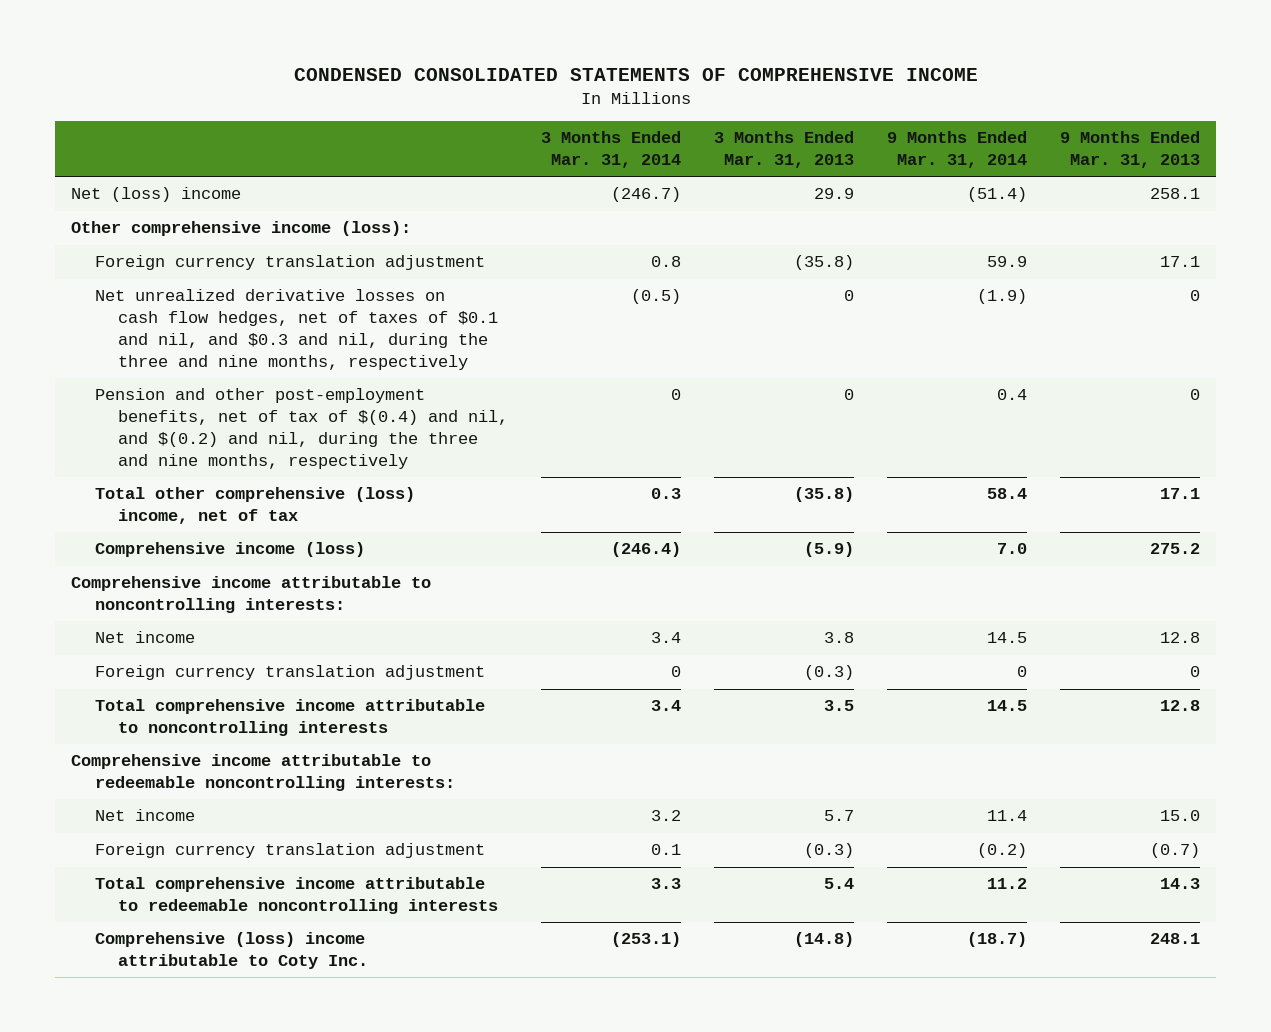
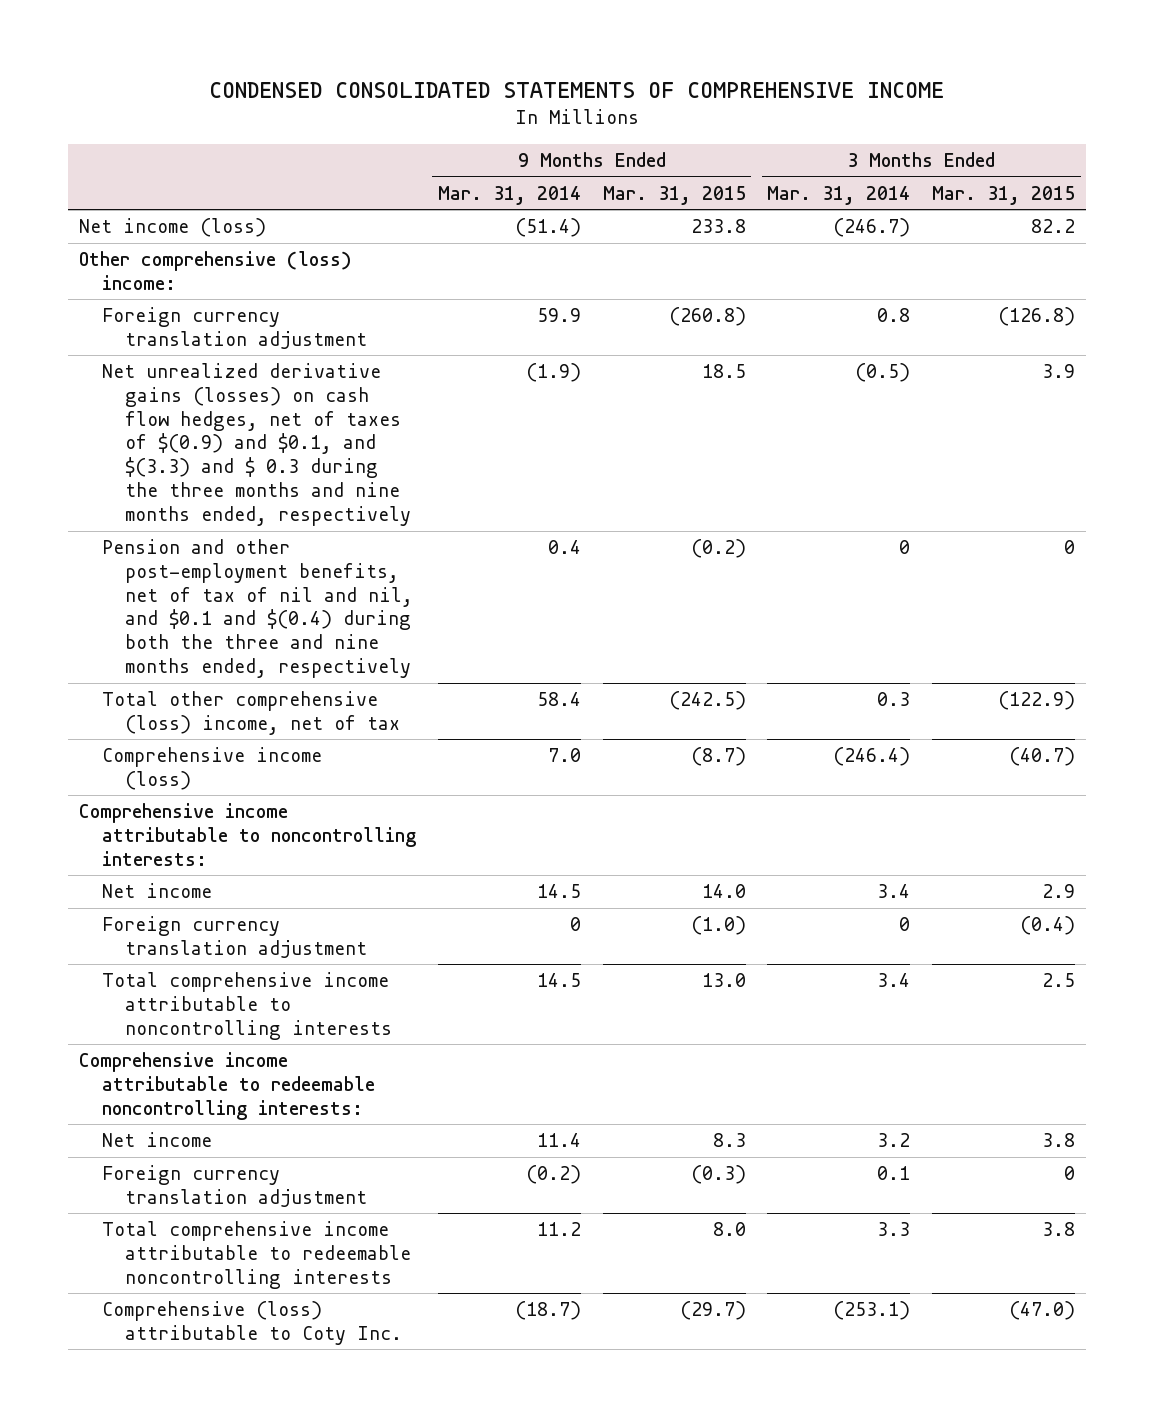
- | 3 Months Ended Mar. 31, 2014 | 3 Months Ended Mar. 31, 2013 | 9 Months Ended Mar. 31, 2014 | 9 Months Ended Mar. 31, 2013
+ | 9 Months Ended Mar. 31, 2014 | 9 Months Ended Mar. 31, 2015 | 3 Months Ended Mar. 31, 2014 | 3 Months Ended Mar. 31, 2015
- Net (loss) income | (246.7) | 29.9 | (51.4) | 258.1
- Other comprehensive income (loss):
+ Net income (loss) | (51.4) | 233.8 | (246.7) | 82.2
+ Other comprehensive (loss) income:
- Net unrealized derivative losses on cash flow hedges, net of taxes of $0.1 and nil, and $0.3 and nil, during the three and nine months, respectively | (0.5) | 0 | (1.9) | 0
- Pension and other post-employment benefits, net of tax of $(0.4) and nil, and $(0.2) and nil, during the three and nine months, respectively | 0 | 0 | 0.4 | 0
+ Net unrealized derivative gains (losses) on cash flow hedges, net of taxes of $(0.9) and $0.1, and $(3.3) and $ 0.3 during the three months and nine months ended, respectively | (1.9) | 18.5 | (0.5) | 3.9
+ Pension and other post-employment benefits, net of tax of nil and nil, and $0.1 and $(0.4) during both the three and nine months ended, respectively | 0.4 | (0.2) | 0 | 0
- Comprehensive (loss) income attributable to Coty Inc. | (253.1) | (14.8) | (18.7) | 248.1
+ Comprehensive (loss) attributable to Coty Inc. | (18.7) | (29.7) | (253.1) | (47.0)

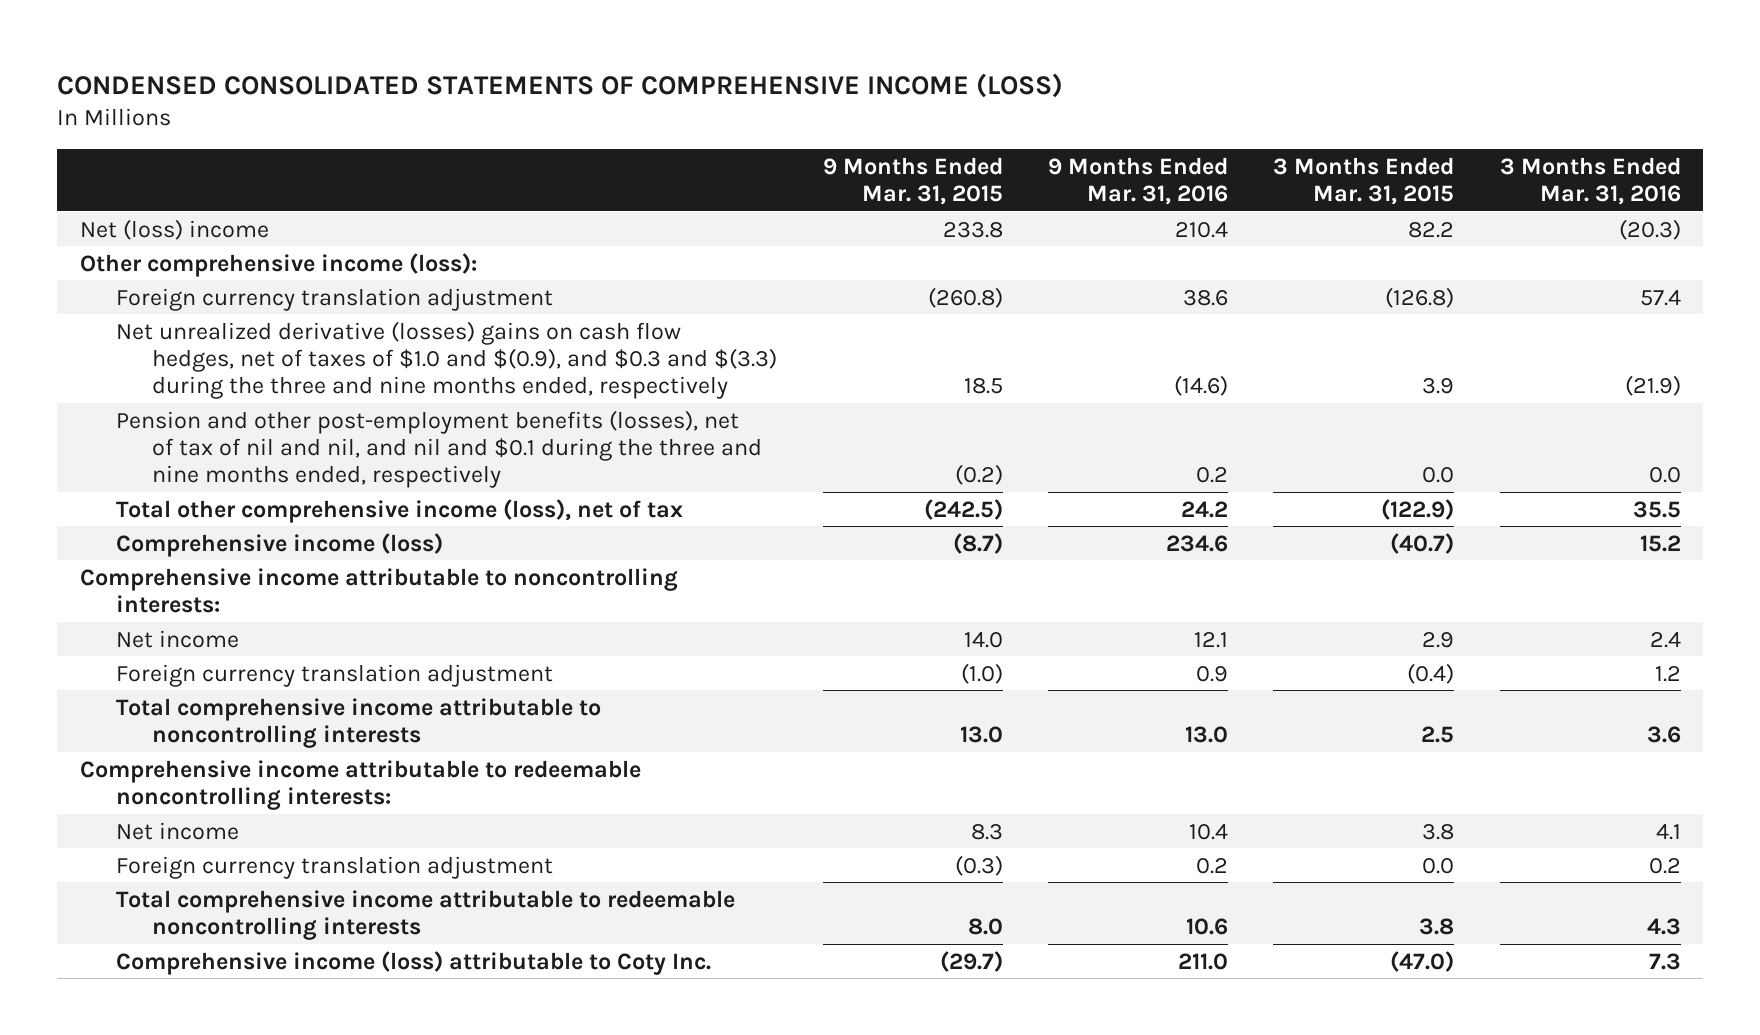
- CONDENSED CONSOLIDATED STATEMENTS OF COMPREHENSIVE INCOME
+ CONDENSED CONSOLIDATED STATEMENTS OF COMPREHENSIVE INCOME (LOSS)
- | 9 Months Ended Mar. 31, 2014 | 9 Months Ended Mar. 31, 2015 | 3 Months Ended Mar. 31, 2014 | 3 Months Ended Mar. 31, 2015
+ | 9 Months Ended Mar. 31, 2015 | 9 Months Ended Mar. 31, 2016 | 3 Months Ended Mar. 31, 2015 | 3 Months Ended Mar. 31, 2016
- Net income (loss) | (51.4) | 233.8 | (246.7) | 82.2
- Other comprehensive (loss) income:
+ Net (loss) income | 233.8 | 210.4 | 82.2 | (20.3)
+ Other comprehensive income (loss):
- Net unrealized derivative gains (losses) on cash flow hedges, net of taxes of $(0.9) and $0.1, and $(3.3) and $ 0.3 during the three months and nine months ended, respectively | (1.9) | 18.5 | (0.5) | 3.9
- Pension and other post-employment benefits, net of tax of nil and nil, and $0.1 and $(0.4) during both the three and nine months ended, respectively | 0.4 | (0.2) | 0 | 0
- Total other comprehensive (loss) income, net of tax | 58.4 | (242.5) | 0.3 | (122.9)
+ Net unrealized derivative (losses) gains on cash flow hedges, net of taxes of $1.0 and $(0.9), and $0.3 and $(3.3) during the three and nine months ended, respectively | 18.5 | (14.6) | 3.9 | (21.9)
+ Pension and other post-employment benefits (losses), net of tax of nil and nil, and nil and $0.1 during the three and nine months ended, respectively | (0.2) | 0.2 | 0.0 | 0.0
+ Total other comprehensive income (loss), net of tax | (242.5) | 24.2 | (122.9) | 35.5
- Foreign currency translation adjustment | (0.2) | (0.3) | 0.1 | 0
+ Foreign currency translation adjustment | (0.3) | 0.2 | 0.0 | 0.2
- Comprehensive (loss) attributable to Coty Inc. | (18.7) | (29.7) | (253.1) | (47.0)
+ Comprehensive income (loss) attributable to Coty Inc. | (29.7) | 211.0 | (47.0) | 7.3

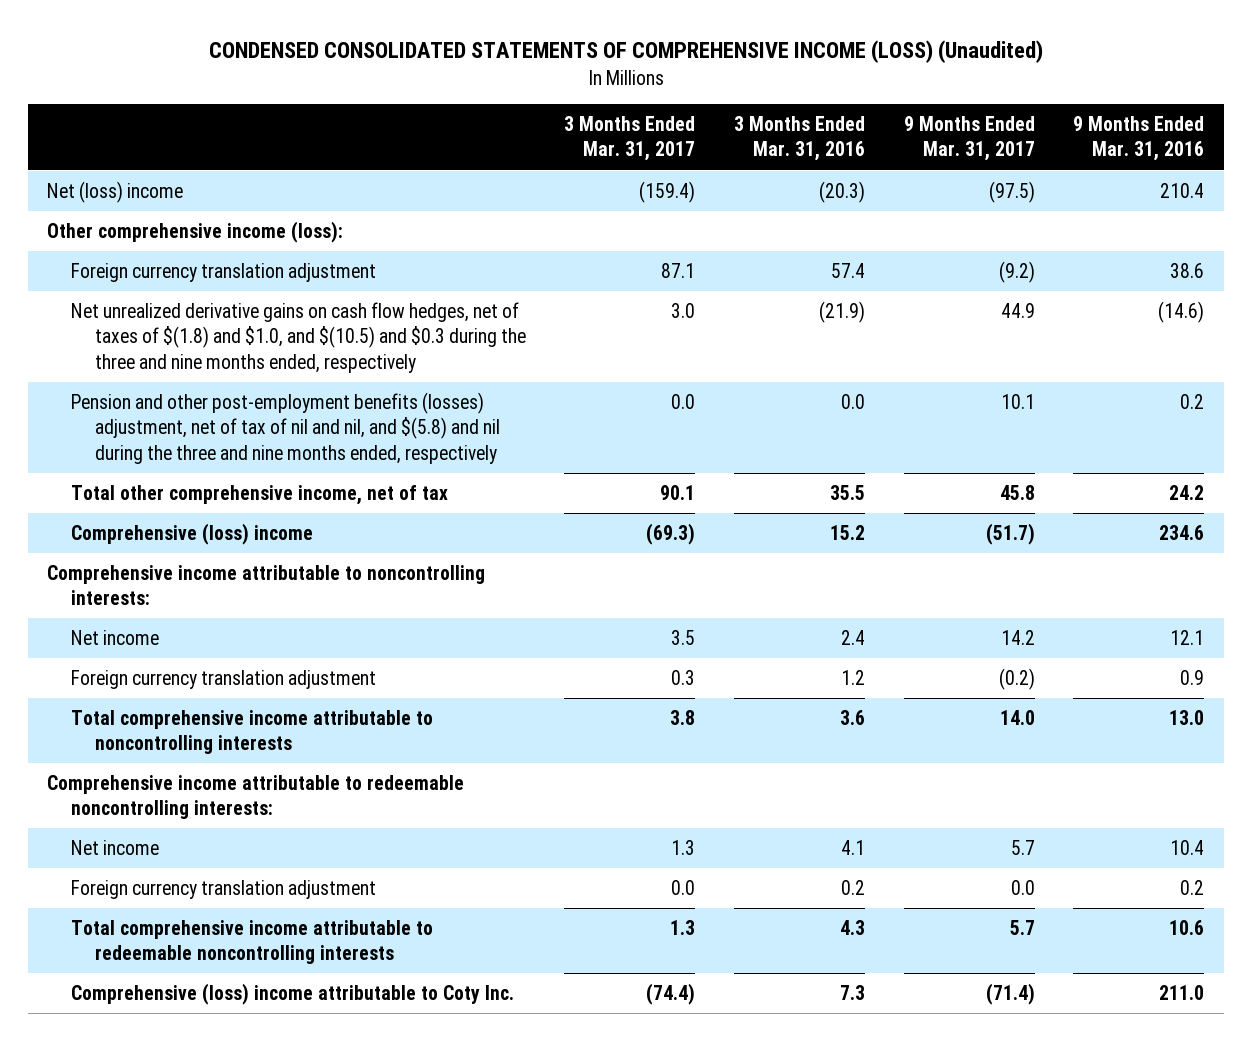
- CONDENSED CONSOLIDATED STATEMENTS OF COMPREHENSIVE INCOME (LOSS)
+ CONDENSED CONSOLIDATED STATEMENTS OF COMPREHENSIVE INCOME (LOSS) (Unaudited)
- | 9 Months Ended Mar. 31, 2015 | 9 Months Ended Mar. 31, 2016 | 3 Months Ended Mar. 31, 2015 | 3 Months Ended Mar. 31, 2016
+ | 3 Months Ended Mar. 31, 2017 | 3 Months Ended Mar. 31, 2016 | 9 Months Ended Mar. 31, 2017 | 9 Months Ended Mar. 31, 2016
- Net unrealized derivative (losses) gains on cash flow hedges, net of taxes of $1.0 and $(0.9), and $0.3 and $(3.3) during the three and nine months ended, respectively | 18.5 | (14.6) | 3.9 | (21.9)
- Pension and other post-employment benefits (losses), net of tax of nil and nil, and nil and $0.1 during the three and nine months ended, respectively | (0.2) | 0.2 | 0.0 | 0.0
- Total other comprehensive income (loss), net of tax | (242.5) | 24.2 | (122.9) | 35.5
- Comprehensive income (loss) | (8.7) | 234.6 | (40.7) | 15.2
+ Net unrealized derivative gains on cash flow hedges, net of taxes of $(1.8) and $1.0, and $(10.5) and $0.3 during the three and nine months ended, respectively | 3.0 | (21.9) | 44.9 | (14.6)
+ Pension and other post-employment benefits (losses) adjustment, net of tax of nil and nil, and $(5.8) and nil during the three and nine months ended, respectively | 0.0 | 0.0 | 10.1 | 0.2
+ Total other comprehensive income, net of tax | 90.1 | 35.5 | 45.8 | 24.2
+ Comprehensive (loss) income | (69.3) | 15.2 | (51.7) | 234.6
- Comprehensive income (loss) attributable to Coty Inc. | (29.7) | 211.0 | (47.0) | 7.3
+ Comprehensive (loss) income attributable to Coty Inc. | (74.4) | 7.3 | (71.4) | 211.0

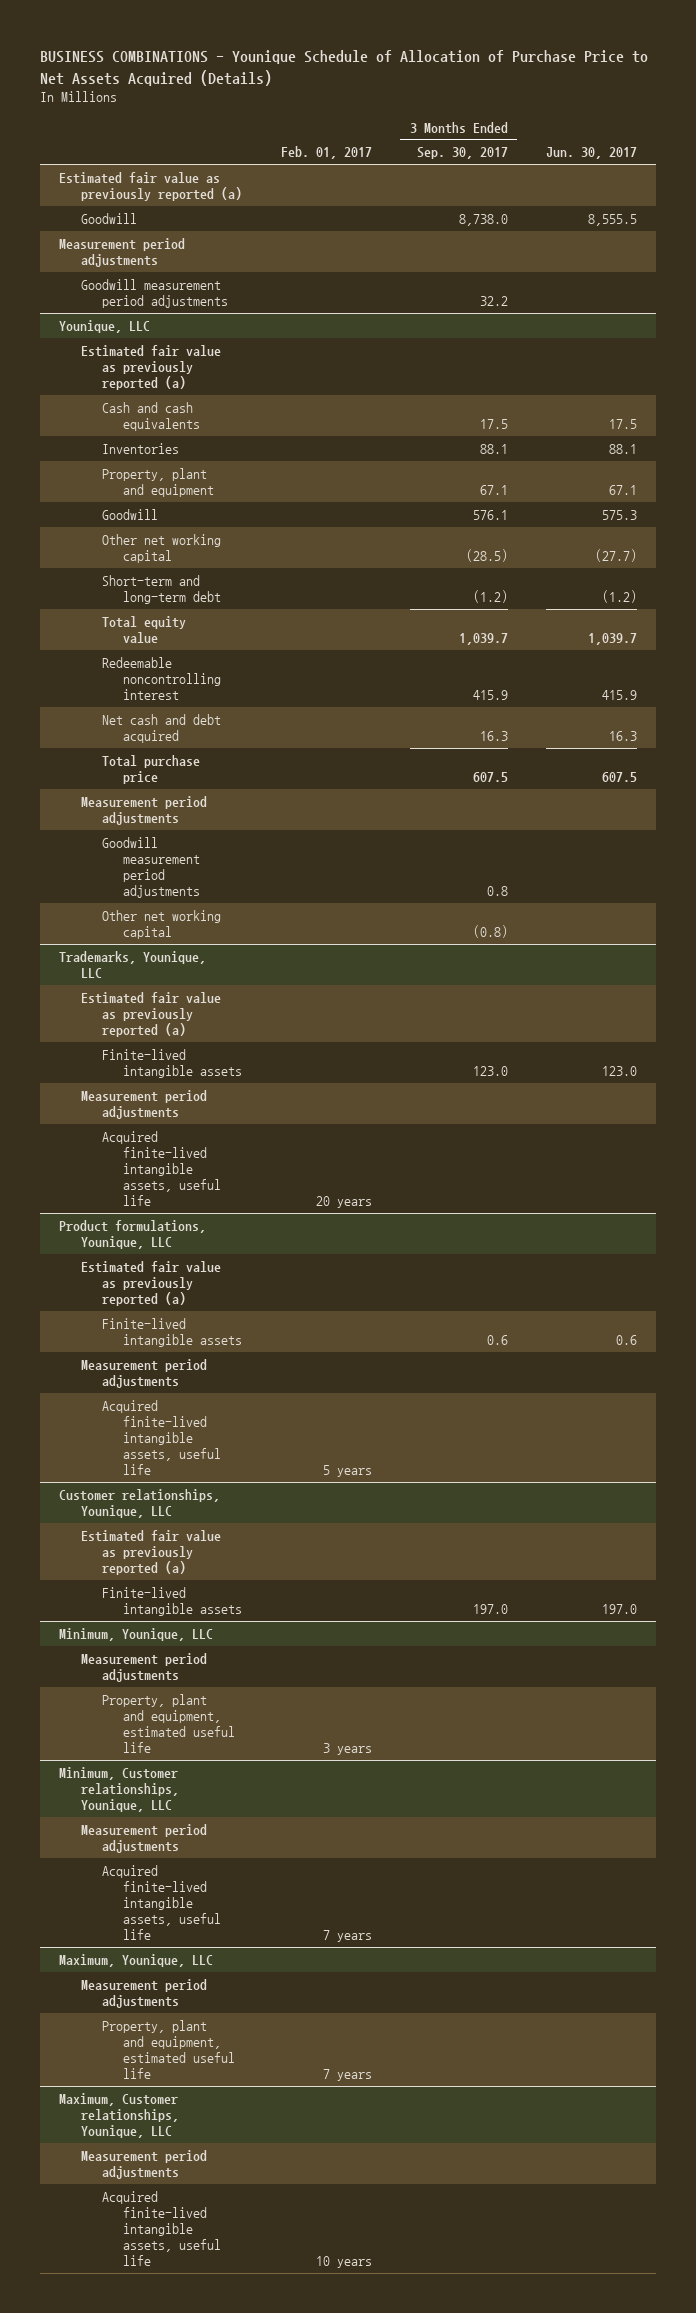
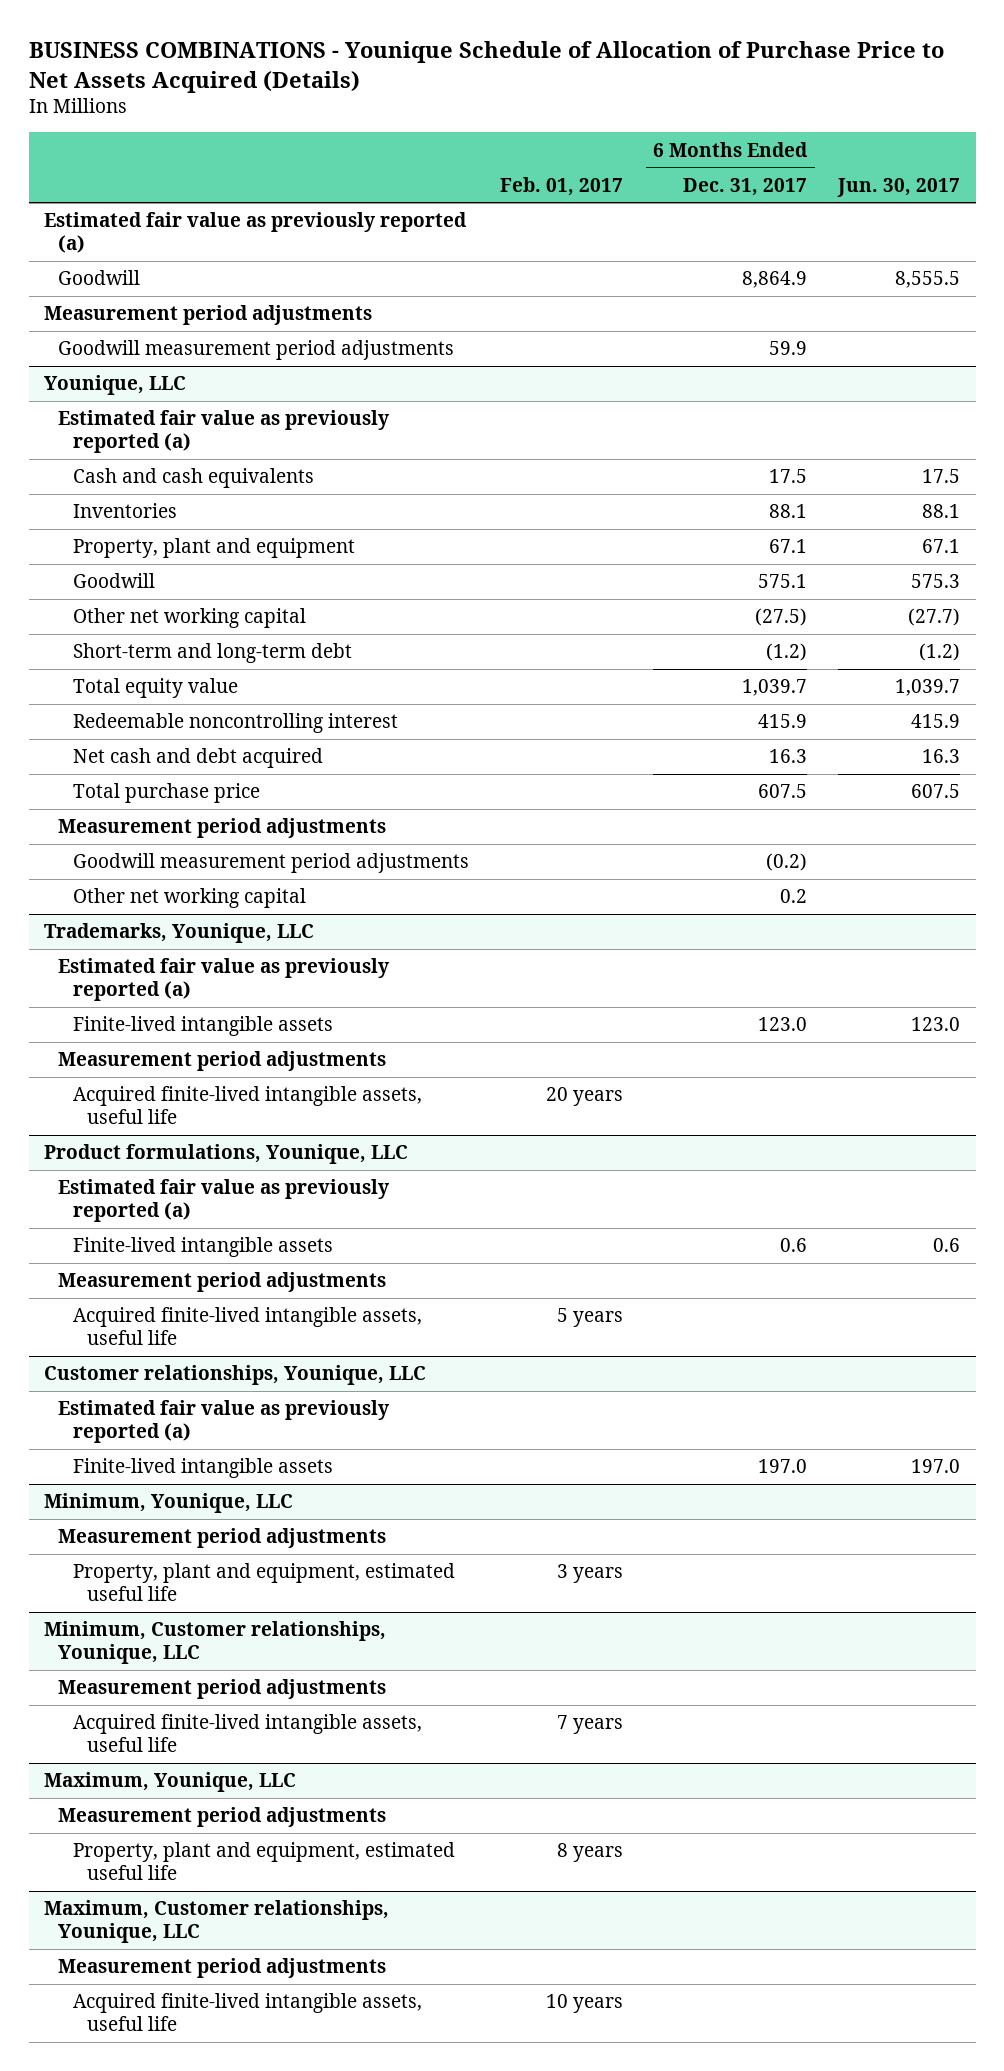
- | Feb. 01, 2017 | 3 Months Ended Sep. 30, 2017 | Jun. 30, 2017
+ | Feb. 01, 2017 | 6 Months Ended Dec. 31, 2017 | Jun. 30, 2017
@ Maximum, Younique, LLC
- Property, plant and equipment, estimated useful life | 7 years | |
+ Property, plant and equipment, estimated useful life | 8 years | |

